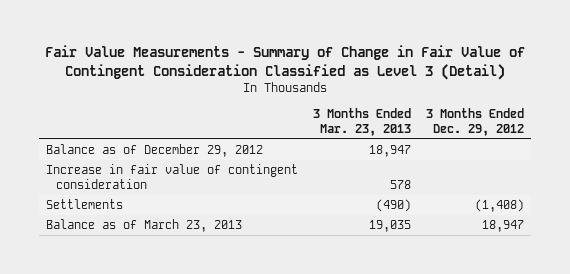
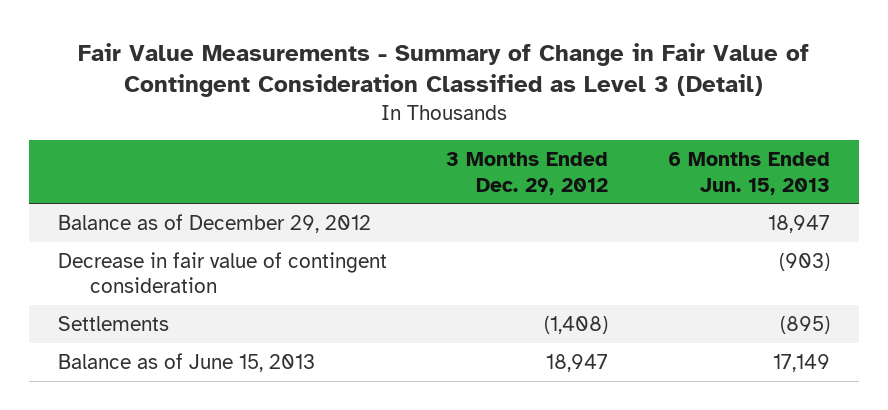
- | 3 Months Ended Mar. 23, 2013 | 3 Months Ended Dec. 29, 2012
+ | 3 Months Ended Dec. 29, 2012 | 6 Months Ended Jun. 15, 2013
- Increase in fair value of contingent consideration | 578 |
+ Decrease in fair value of contingent consideration | | (903)
- Balance as of March 23, 2013 | 19,035 | 18,947
+ Balance as of June 15, 2013 | 18,947 | 17,149

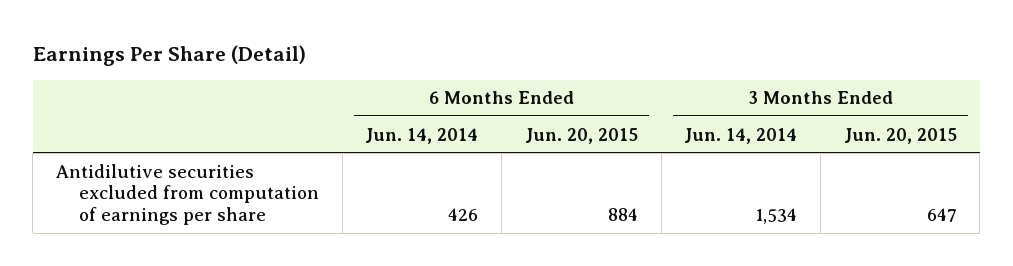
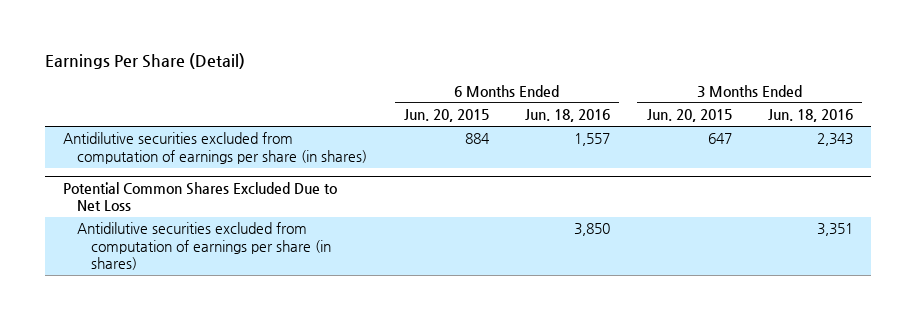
- | 6 Months Ended Jun. 14, 2014 | 6 Months Ended Jun. 20, 2015 | 3 Months Ended Jun. 14, 2014 | 3 Months Ended Jun. 20, 2015
+ | 6 Months Ended Jun. 20, 2015 | 6 Months Ended Jun. 18, 2016 | 3 Months Ended Jun. 20, 2015 | 3 Months Ended Jun. 18, 2016
- Antidilutive securities excluded from computation of earnings per share | 426 | 884 | 1,534 | 647
+ Antidilutive securities excluded from computation of earnings per share (in shares) | 884 | 1,557 | 647 | 2,343
+ Potential Common Shares Excluded Due to Net Loss
+ Antidilutive securities excluded from computation of earnings per share (in shares) | | 3,850 | | 3,351

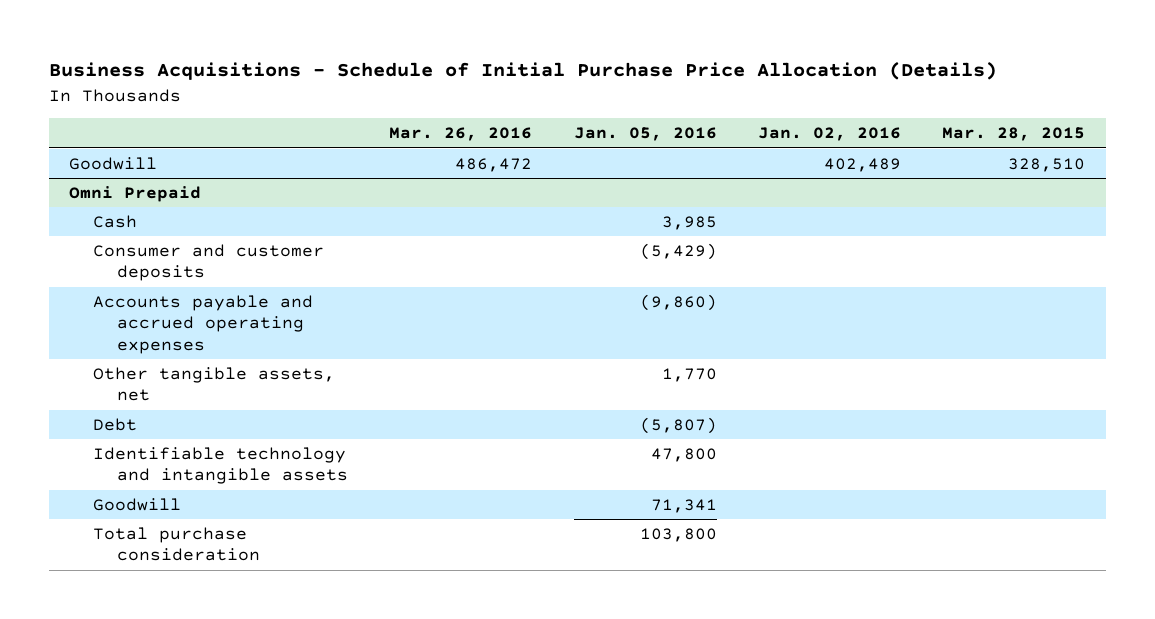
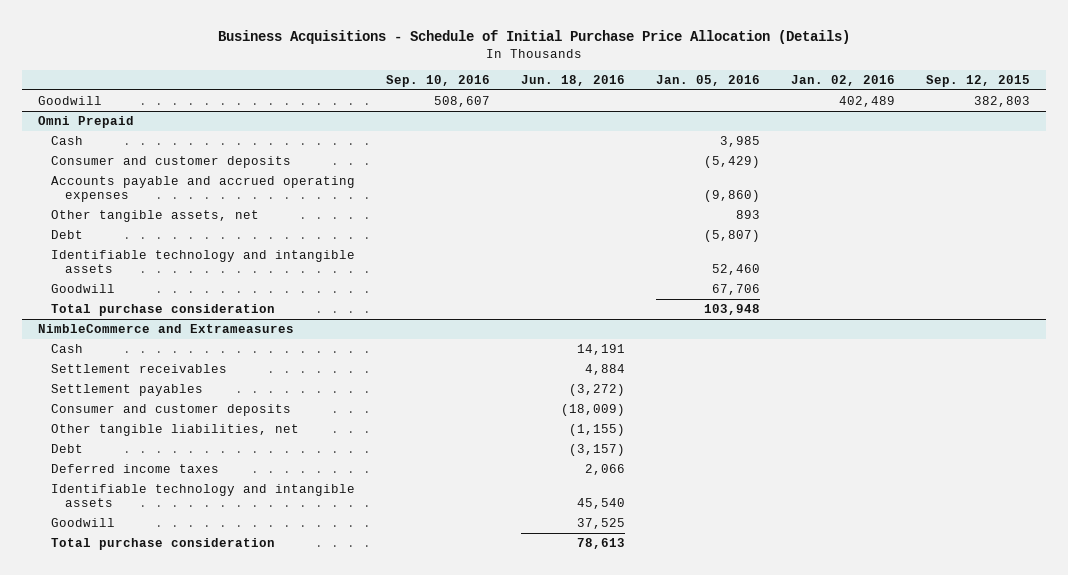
- | Mar. 26, 2016 | Jan. 05, 2016 | Jan. 02, 2016 | Mar. 28, 2015
+ | Sep. 10, 2016 | Jun. 18, 2016 | Jan. 05, 2016 | Jan. 02, 2016 | Sep. 12, 2015
@ Omni Prepaid
- Other tangible assets, net | | 1,770 | |
+ Other tangible assets, net | | | 893 | |
- Identifiable technology and intangible assets | | 47,800 | |
- Goodwill | | 71,341 | |
- Total purchase consideration | | 103,800 | |
+ Identifiable technology and intangible assets | | | 52,460 | |
+ Goodwill | | | 67,706 | |
+ Total purchase consideration | | | 103,948 | |
+ NimbleCommerce and Extrameasures
+ Cash | | 14,191 | | |
+ Settlement receivables | | 4,884 | | |
+ Settlement payables | | (3,272) | | |
+ Consumer and customer deposits | | (18,009) | | |
+ Other tangible liabilities, net | | (1,155) | | |
+ Debt | | (3,157) | | |
+ Deferred income taxes | | 2,066 | | |
+ Identifiable technology and intangible assets | | 45,540 | | |
+ Goodwill | | 37,525 | | |
+ Total purchase consideration | | 78,613 | | |

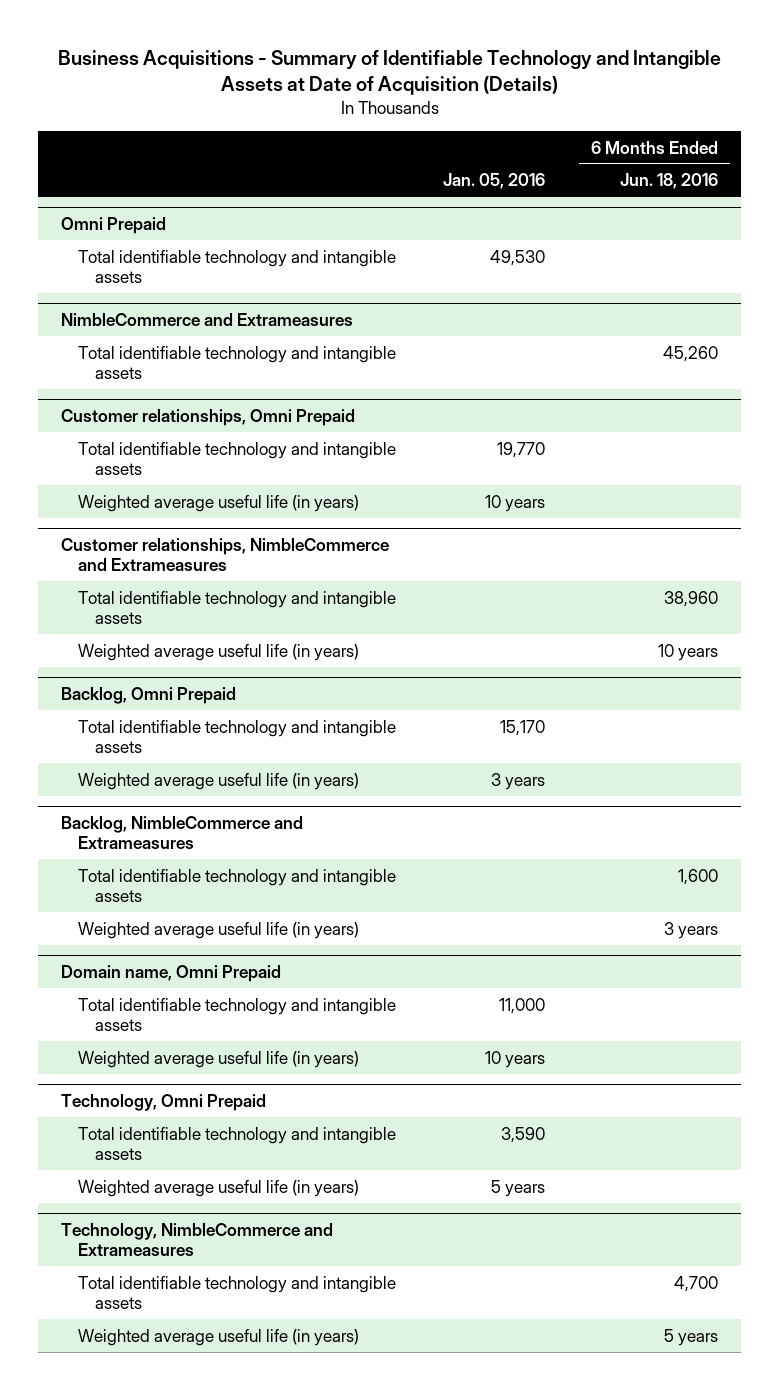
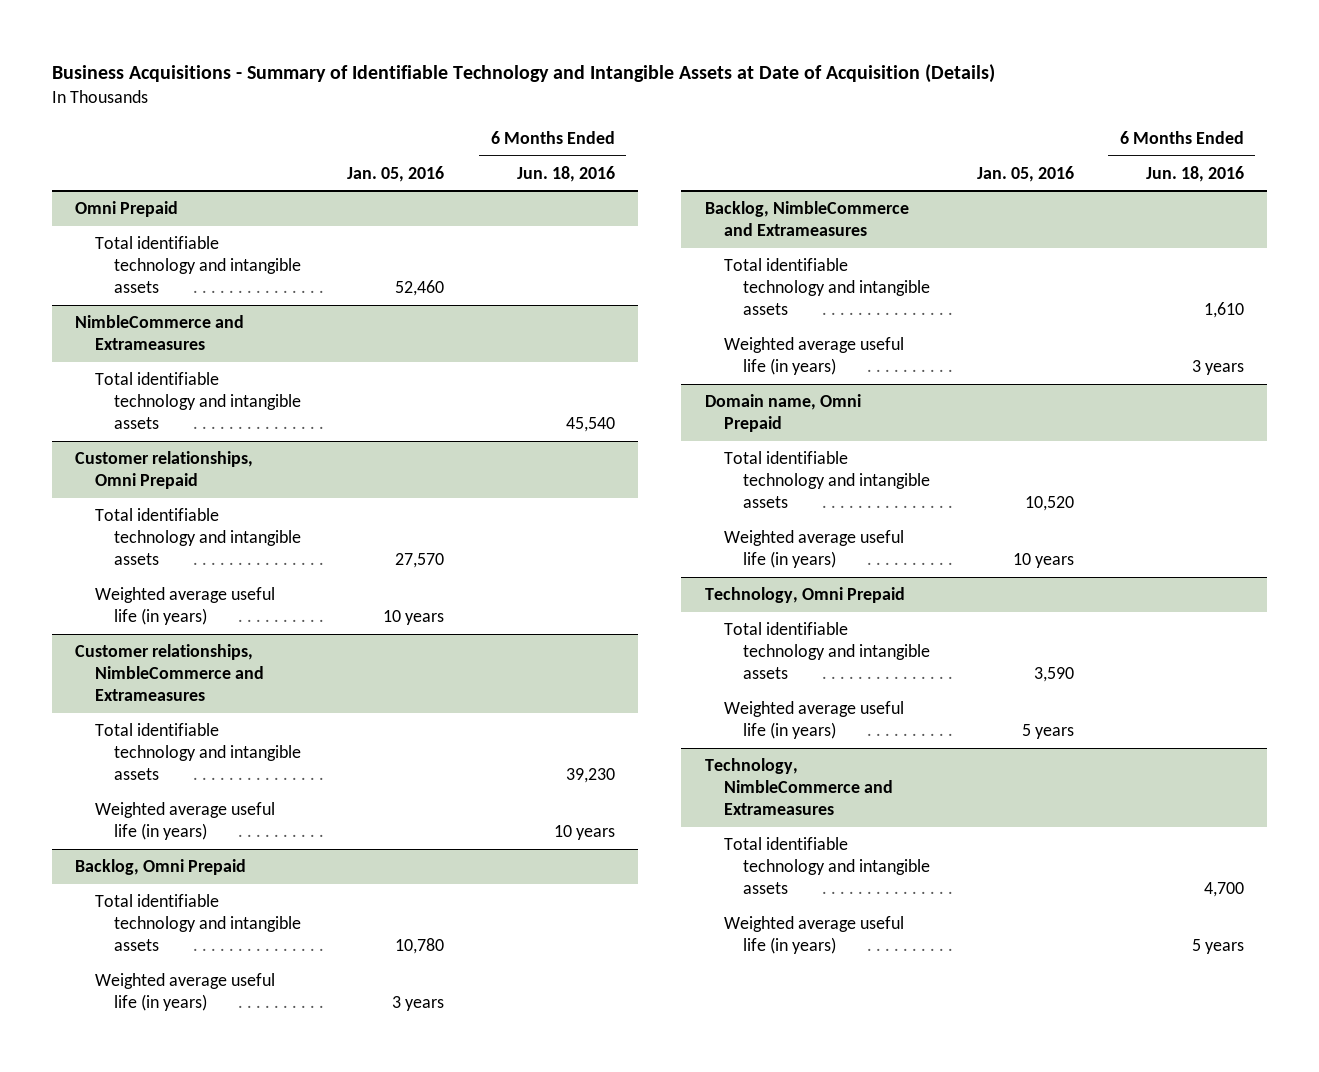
@ Omni Prepaid
- Total identifiable technology and intangible assets | 49,530 |
+ Total identifiable technology and intangible assets | 52,460 |
@ NimbleCommerce and Extrameasures
- Total identifiable technology and intangible assets | | 45,260
+ Total identifiable technology and intangible assets | | 45,540
@ Customer relationships, Omni Prepaid
- Total identifiable technology and intangible assets | 19,770 |
+ Total identifiable technology and intangible assets | 27,570 |
@ Customer relationships, NimbleCommerce and Extrameasures
- Total identifiable technology and intangible assets | | 38,960
+ Total identifiable technology and intangible assets | | 39,230
@ Backlog, Omni Prepaid
- Total identifiable technology and intangible assets | 15,170 |
+ Total identifiable technology and intangible assets | 10,780 |
@ Backlog, NimbleCommerce and Extrameasures
- Total identifiable technology and intangible assets | | 1,600
+ Total identifiable technology and intangible assets | | 1,610
@ Domain name, Omni Prepaid
- Total identifiable technology and intangible assets | 11,000 |
+ Total identifiable technology and intangible assets | 10,520 |

